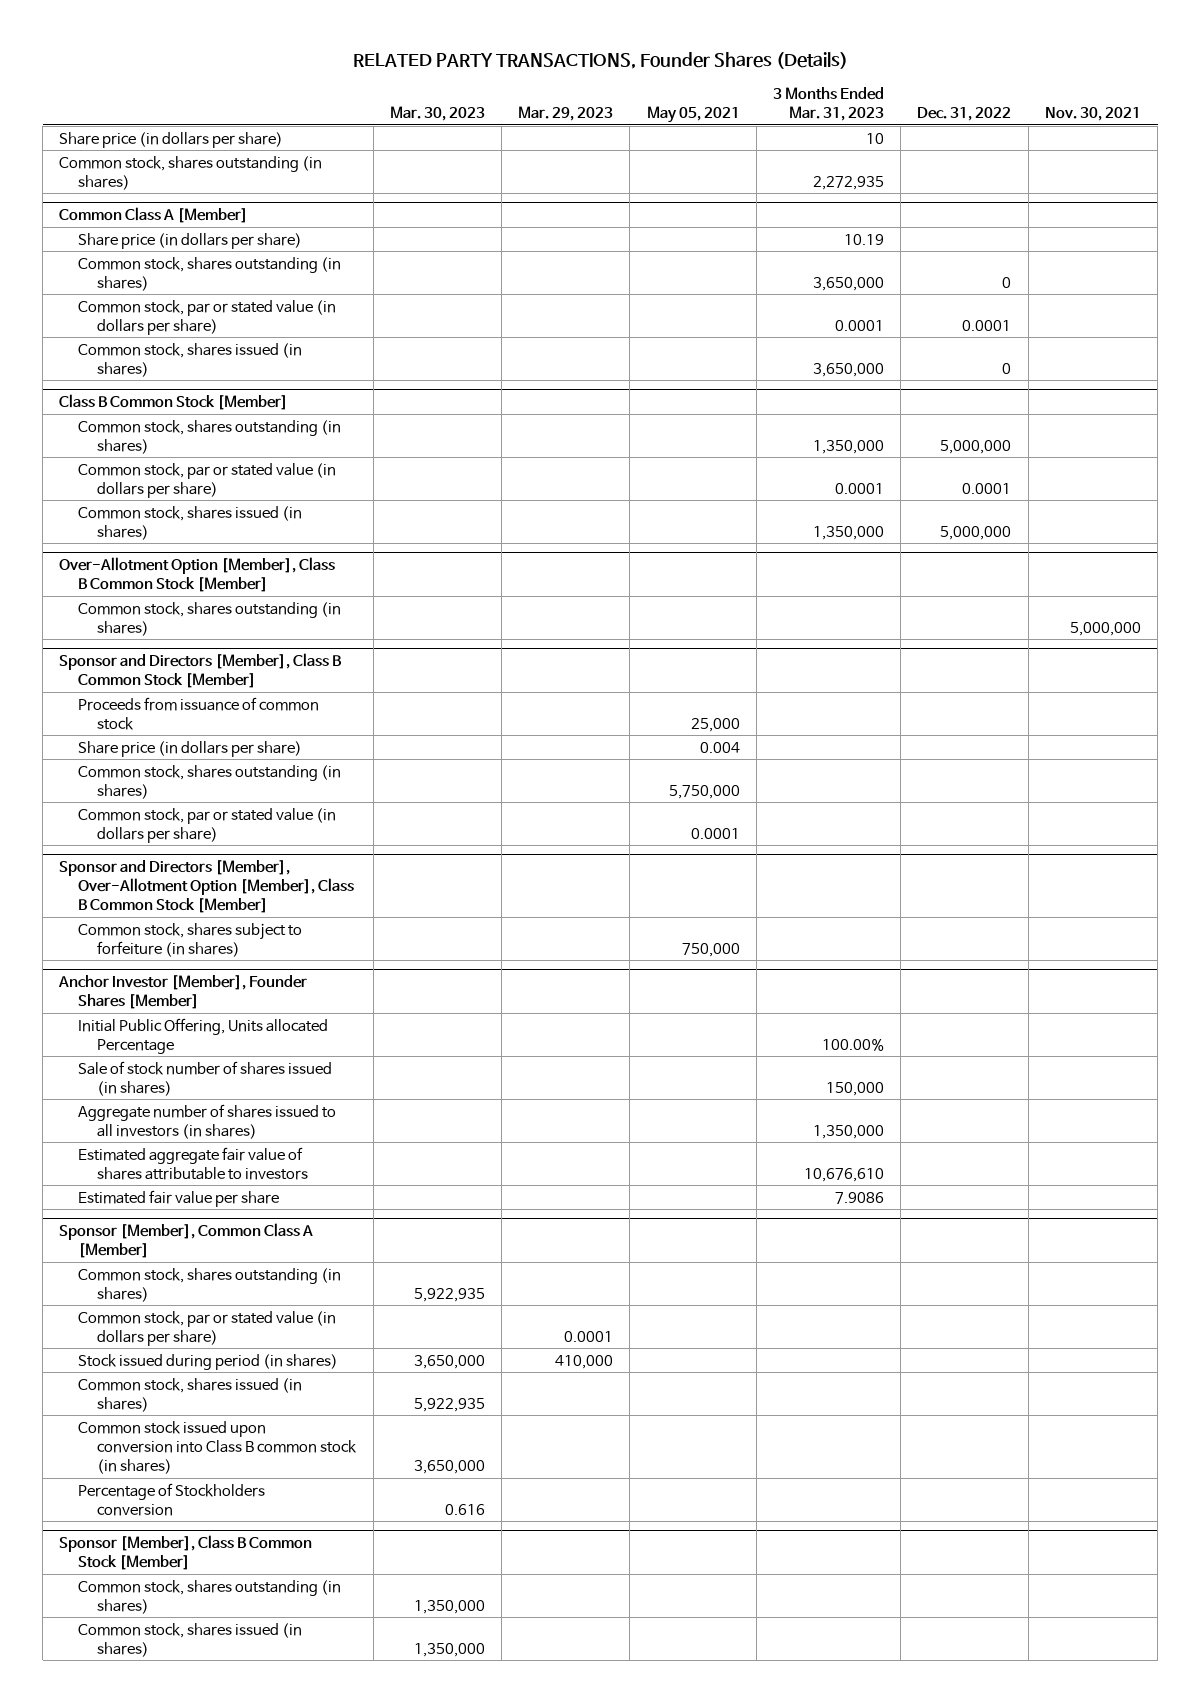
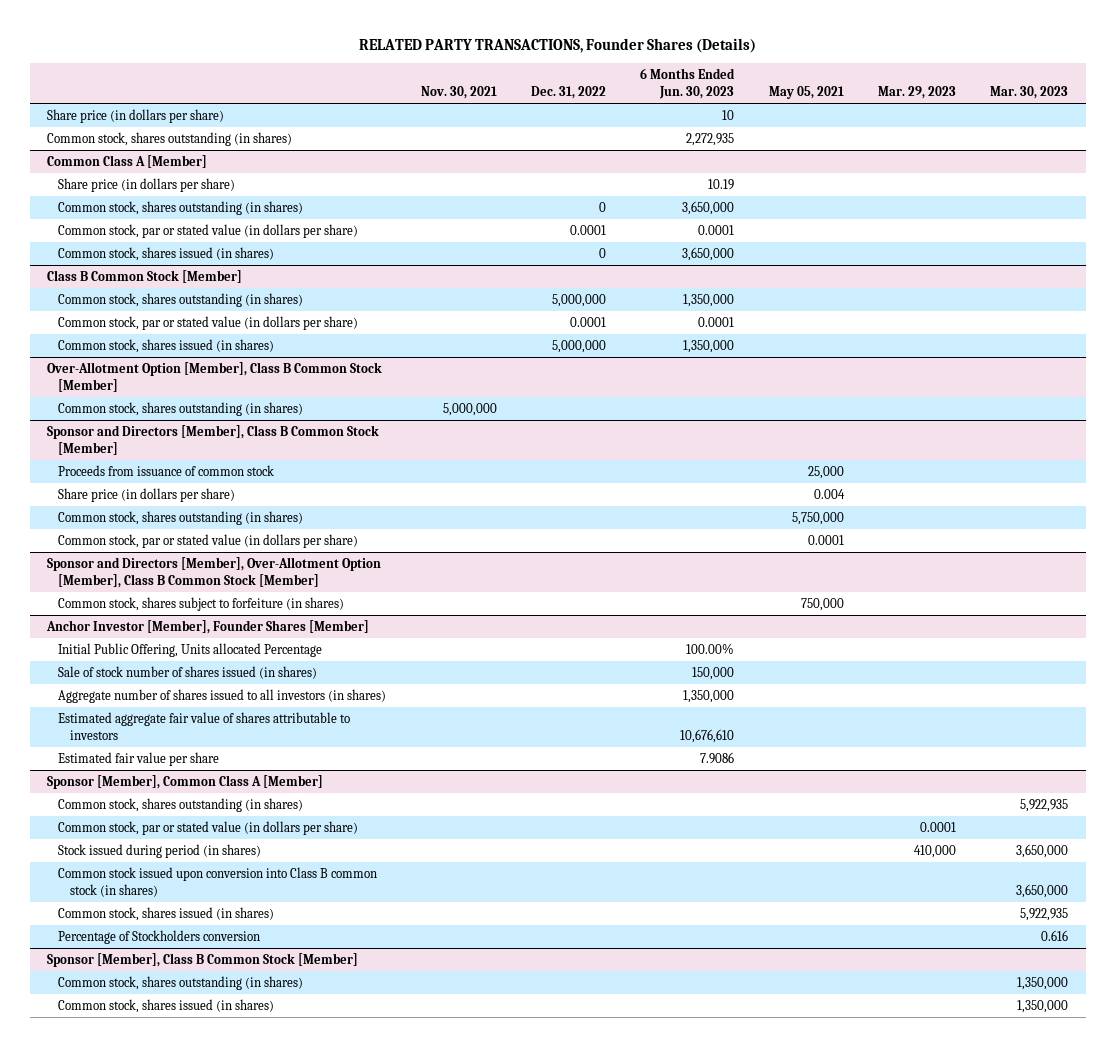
- | Mar. 30, 2023 | Mar. 29, 2023 | May 05, 2021 | 3 Months Ended Mar. 31, 2023 | Dec. 31, 2022 | Nov. 30, 2021
+ | Nov. 30, 2021 | Dec. 31, 2022 | 6 Months Ended Jun. 30, 2023 | May 05, 2021 | Mar. 29, 2023 | Mar. 30, 2023
@ Sponsor [Member], Common Class A [Member]
moved down: Common stock, shares issued (in shares) | | | | | | 5,922,935

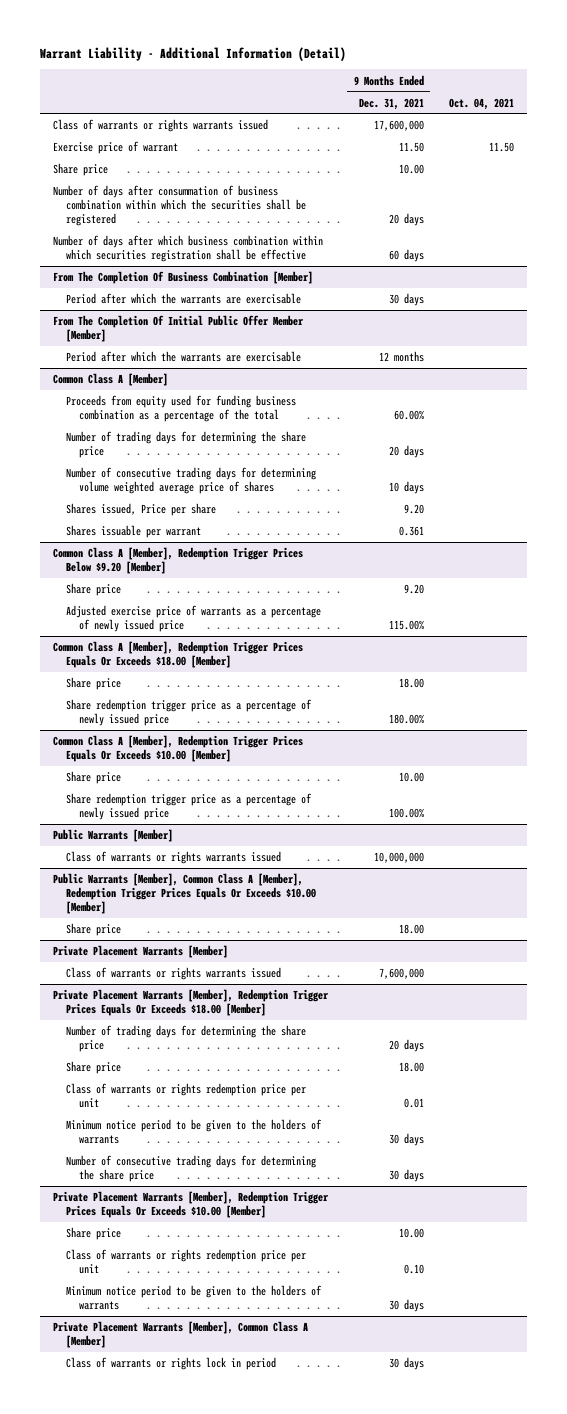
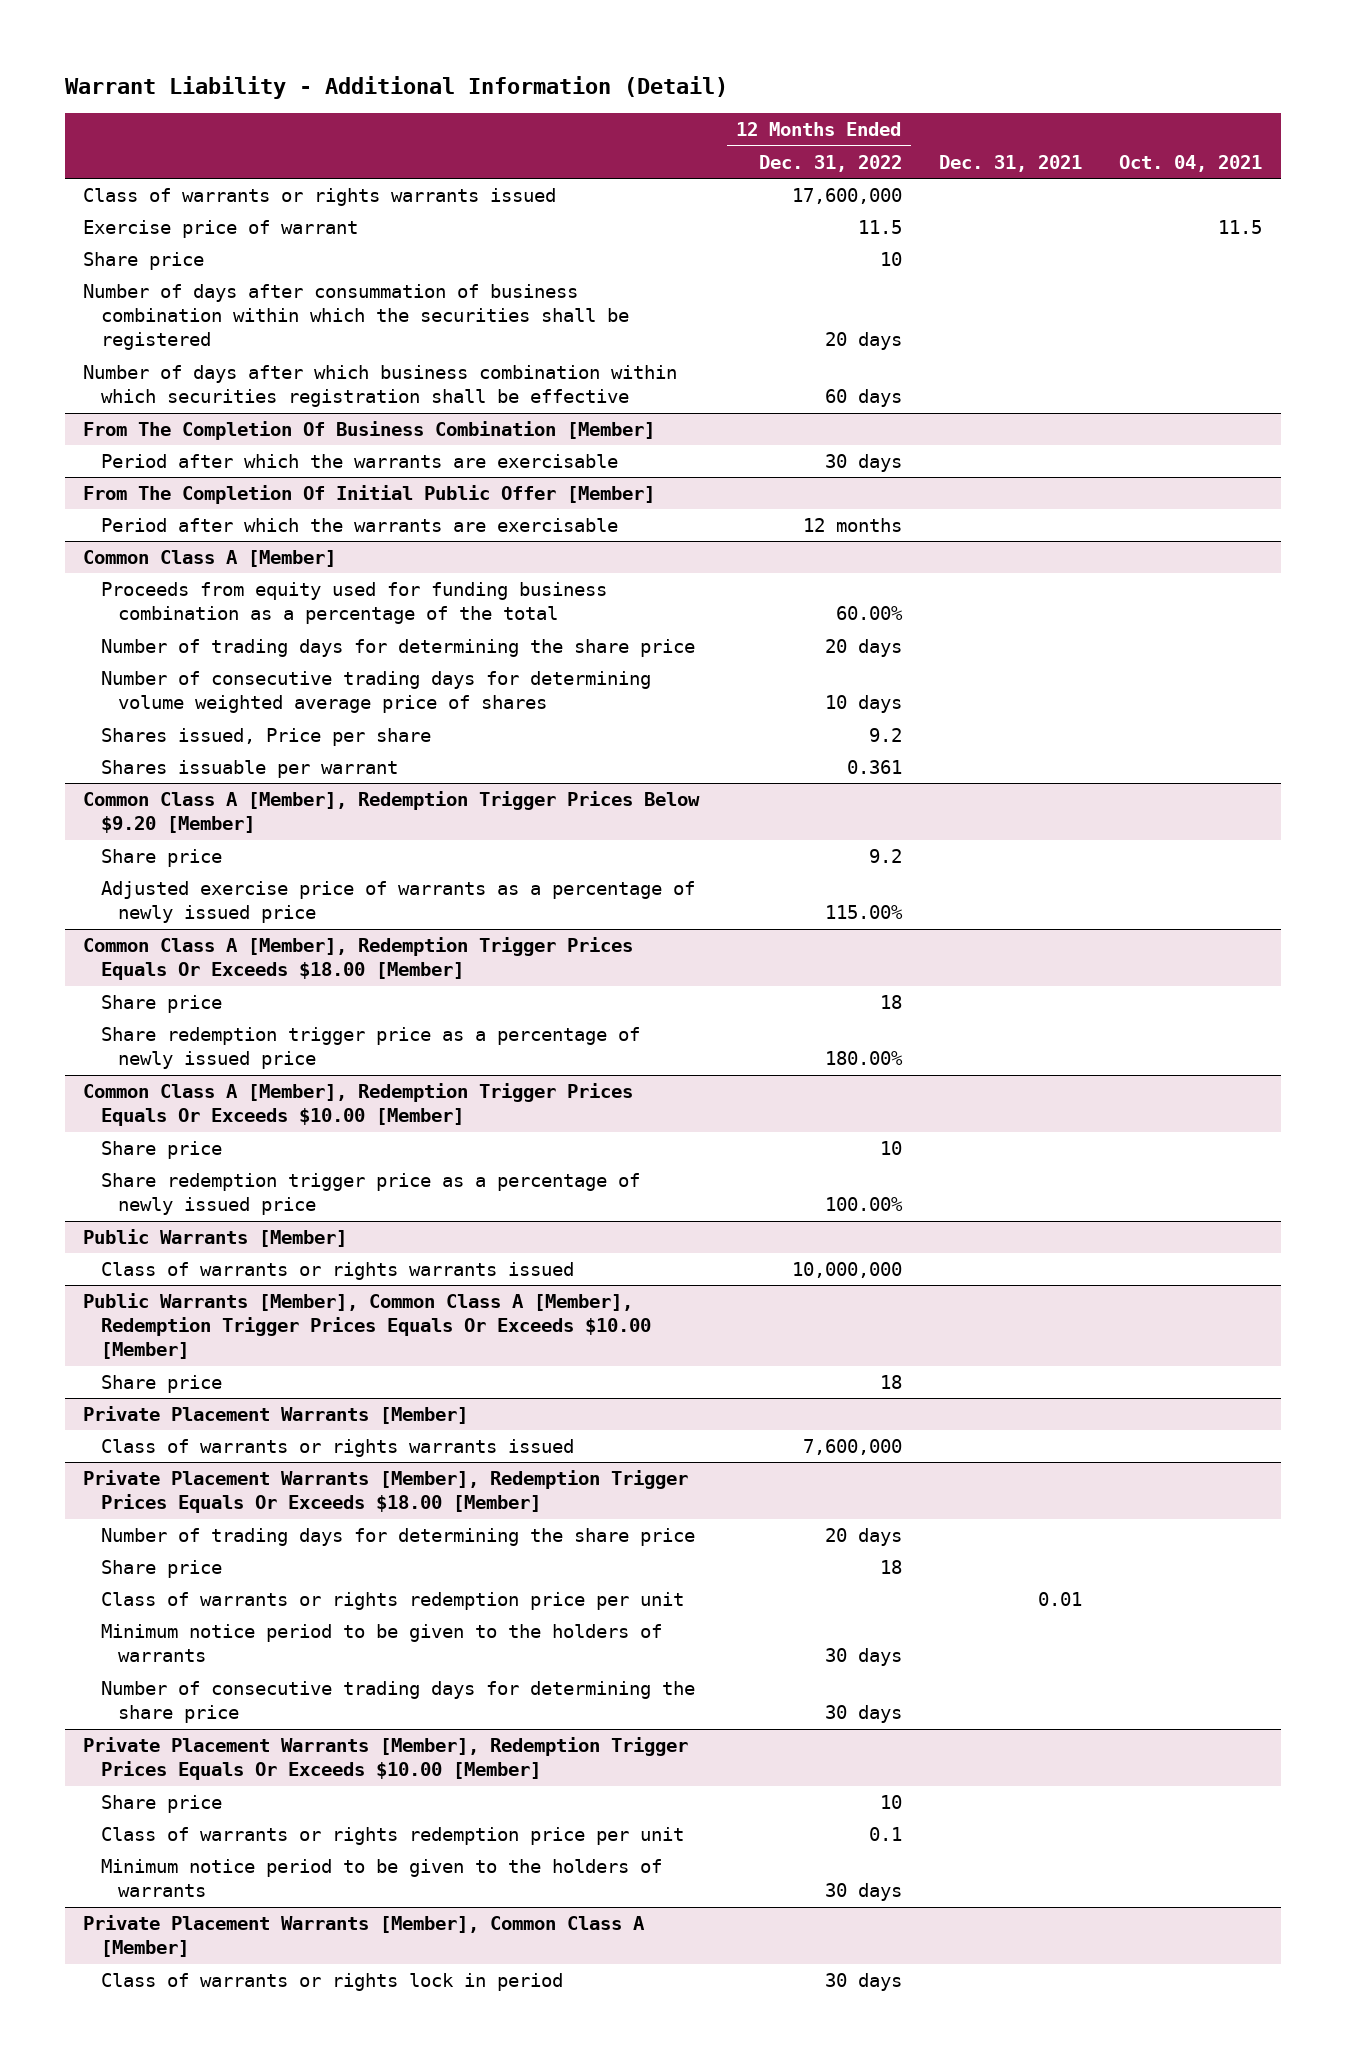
- | 9 Months Ended Dec. 31, 2021 | Oct. 04, 2021
+ | 12 Months Ended Dec. 31, 2022 | Dec. 31, 2021 | Oct. 04, 2021
- Exercise price of warrant | 11.50 | 11.50
+ Exercise price of warrant | 11.5 | | 11.5
- From The Completion Of Initial Public Offer Member [Member]
+ From The Completion Of Initial Public Offer [Member]

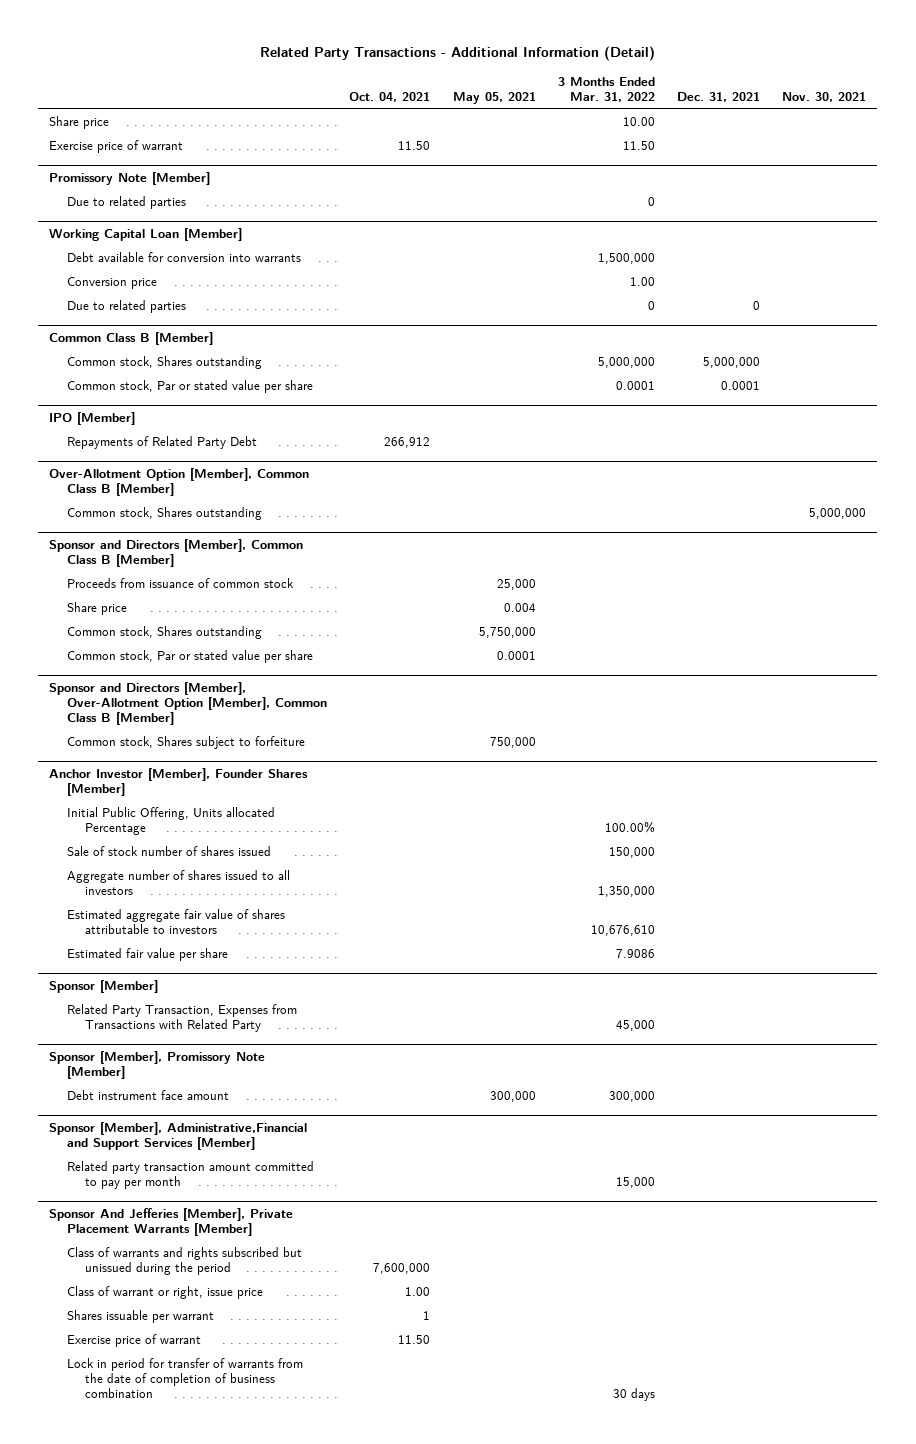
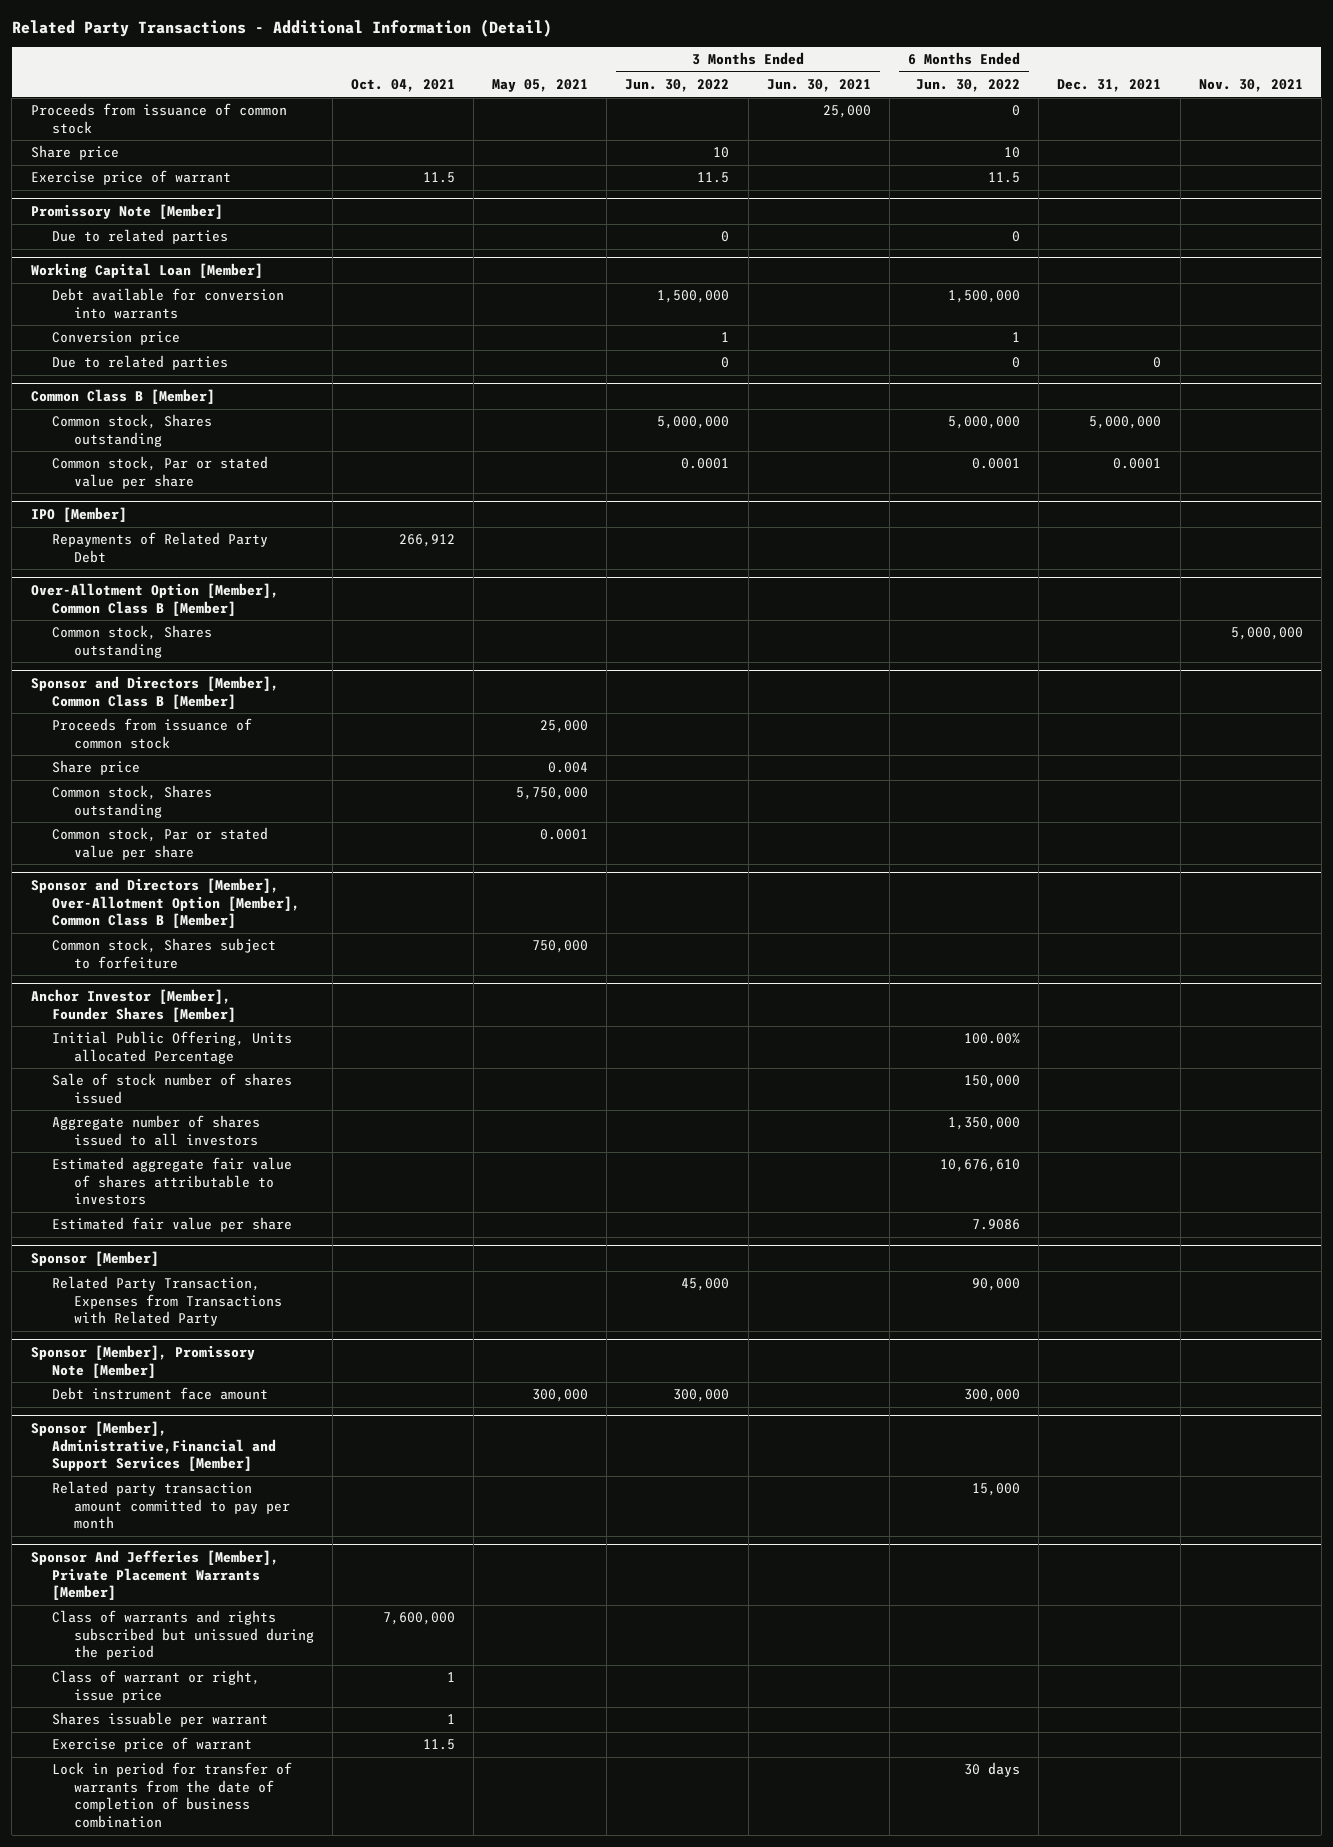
- | Oct. 04, 2021 | May 05, 2021 | 3 Months Ended Mar. 31, 2022 | Dec. 31, 2021 | Nov. 30, 2021
+ | Oct. 04, 2021 | May 05, 2021 | 3 Months Ended Jun. 30, 2022 | 3 Months Ended Jun. 30, 2021 | 6 Months Ended Jun. 30, 2022 | Dec. 31, 2021 | Nov. 30, 2021
+ Proceeds from issuance of common stock | | | | 25,000 | 0 | |
- Exercise price of warrant | 11.50 | | 11.50 | |
+ Exercise price of warrant | 11.5 | | 11.5 | | 11.5 | |
@ Sponsor And Jefferies [Member], Private Placement Warrants [Member]
- Class of warrant or right, issue price | 1.00 | | | |
+ Class of warrant or right, issue price | 1 | | | | | |
- Exercise price of warrant | 11.50 | | | |
+ Exercise price of warrant | 11.5 | | | | | |

